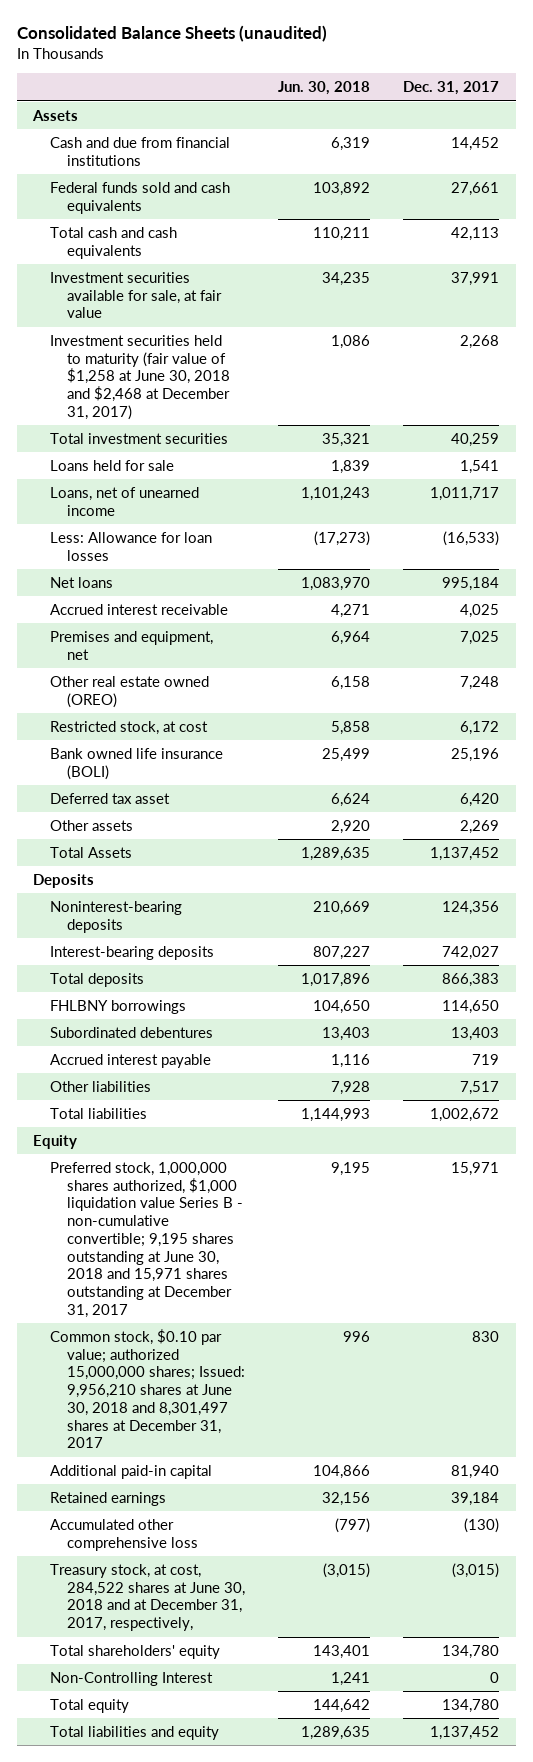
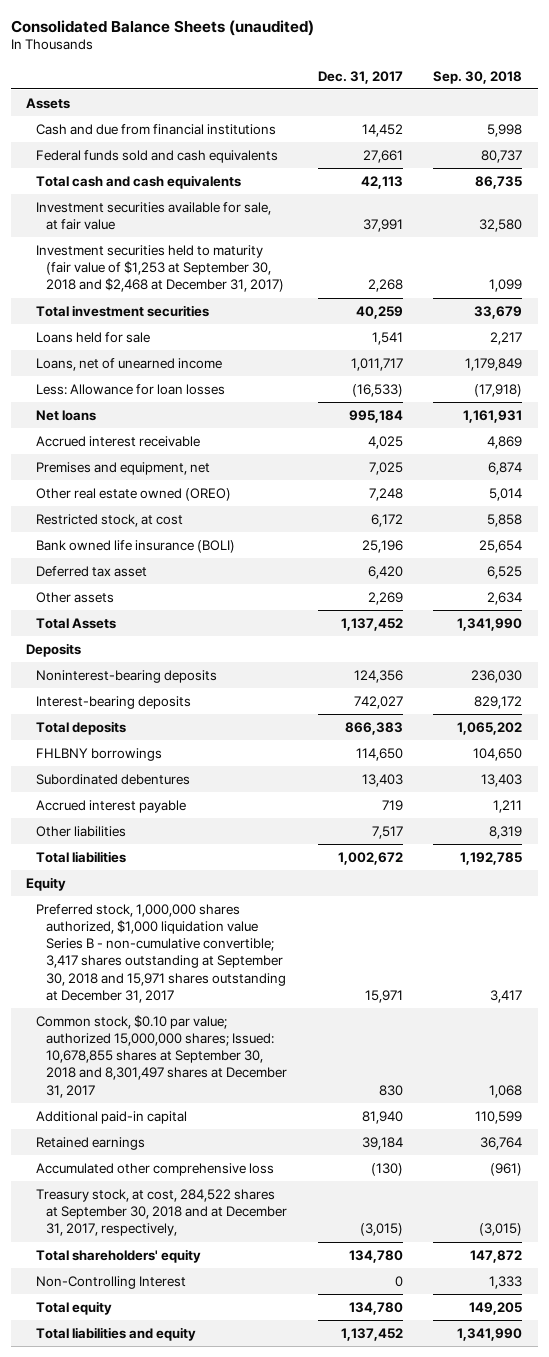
- | Jun. 30, 2018 | Dec. 31, 2017
+ | Dec. 31, 2017 | Sep. 30, 2018
- Investment securities held to maturity (fair value of $1,258 at June 30, 2018 and $2,468 at December 31, 2017) | 1,086 | 2,268
+ Investment securities held to maturity (fair value of $1,253 at September 30, 2018 and $2,468 at December 31, 2017) | 2,268 | 1,099
- Preferred stock, 1,000,000 shares authorized, $1,000 liquidation value Series B - non-cumulative convertible; 9,195 shares outstanding at June 30, 2018 and 15,971 shares outstanding at December 31, 2017 | 9,195 | 15,971
- Common stock, $0.10 par value; authorized 15,000,000 shares; Issued: 9,956,210 shares at June 30, 2018 and 8,301,497 shares at December 31, 2017 | 996 | 830
+ Preferred stock, 1,000,000 shares authorized, $1,000 liquidation value Series B - non-cumulative convertible; 3,417 shares outstanding at September 30, 2018 and 15,971 shares outstanding at December 31, 2017 | 15,971 | 3,417
+ Common stock, $0.10 par value; authorized 15,000,000 shares; Issued: 10,678,855 shares at September 30, 2018 and 8,301,497 shares at December 31, 2017 | 830 | 1,068
- Treasury stock, at cost, 284,522 shares at June 30, 2018 and at December 31, 2017, respectively, | (3,015) | (3,015)
+ Treasury stock, at cost, 284,522 shares at September 30, 2018 and at December 31, 2017, respectively, | (3,015) | (3,015)

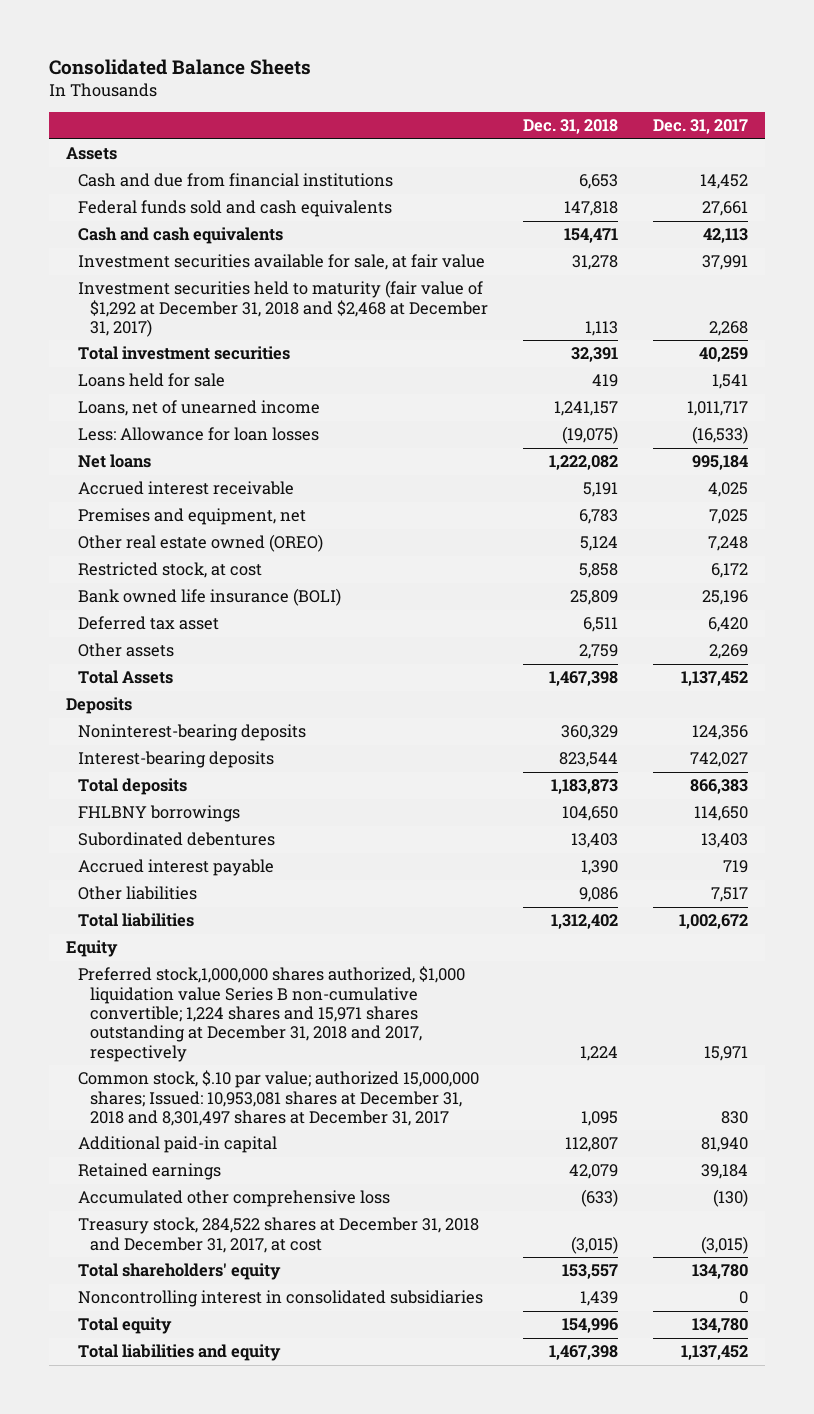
- Consolidated Balance Sheets (unaudited)
+ Consolidated Balance Sheets
- | Dec. 31, 2017 | Sep. 30, 2018
+ | Dec. 31, 2018 | Dec. 31, 2017
- Total cash and cash equivalents | 42,113 | 86,735
+ Cash and cash equivalents | 154,471 | 42,113
- Investment securities held to maturity (fair value of $1,253 at September 30, 2018 and $2,468 at December 31, 2017) | 2,268 | 1,099
+ Investment securities held to maturity (fair value of $1,292 at December 31, 2018 and $2,468 at December 31, 2017) | 1,113 | 2,268
- Preferred stock, 1,000,000 shares authorized, $1,000 liquidation value Series B - non-cumulative convertible; 3,417 shares outstanding at September 30, 2018 and 15,971 shares outstanding at December 31, 2017 | 15,971 | 3,417
- Common stock, $0.10 par value; authorized 15,000,000 shares; Issued: 10,678,855 shares at September 30, 2018 and 8,301,497 shares at December 31, 2017 | 830 | 1,068
+ Preferred stock,1,000,000 shares authorized, $1,000 liquidation value Series B non-cumulative convertible; 1,224 shares and 15,971 shares outstanding at December 31, 2018 and 2017, respectively | 1,224 | 15,971
+ Common stock, $.10 par value; authorized 15,000,000 shares; Issued: 10,953,081 shares at December 31, 2018 and 8,301,497 shares at December 31, 2017 | 1,095 | 830
- Treasury stock, at cost, 284,522 shares at September 30, 2018 and at December 31, 2017, respectively, | (3,015) | (3,015)
+ Treasury stock, 284,522 shares at December 31, 2018 and December 31, 2017, at cost | (3,015) | (3,015)
- Non-Controlling Interest | 0 | 1,333
+ Noncontrolling interest in consolidated subsidiaries | 1,439 | 0

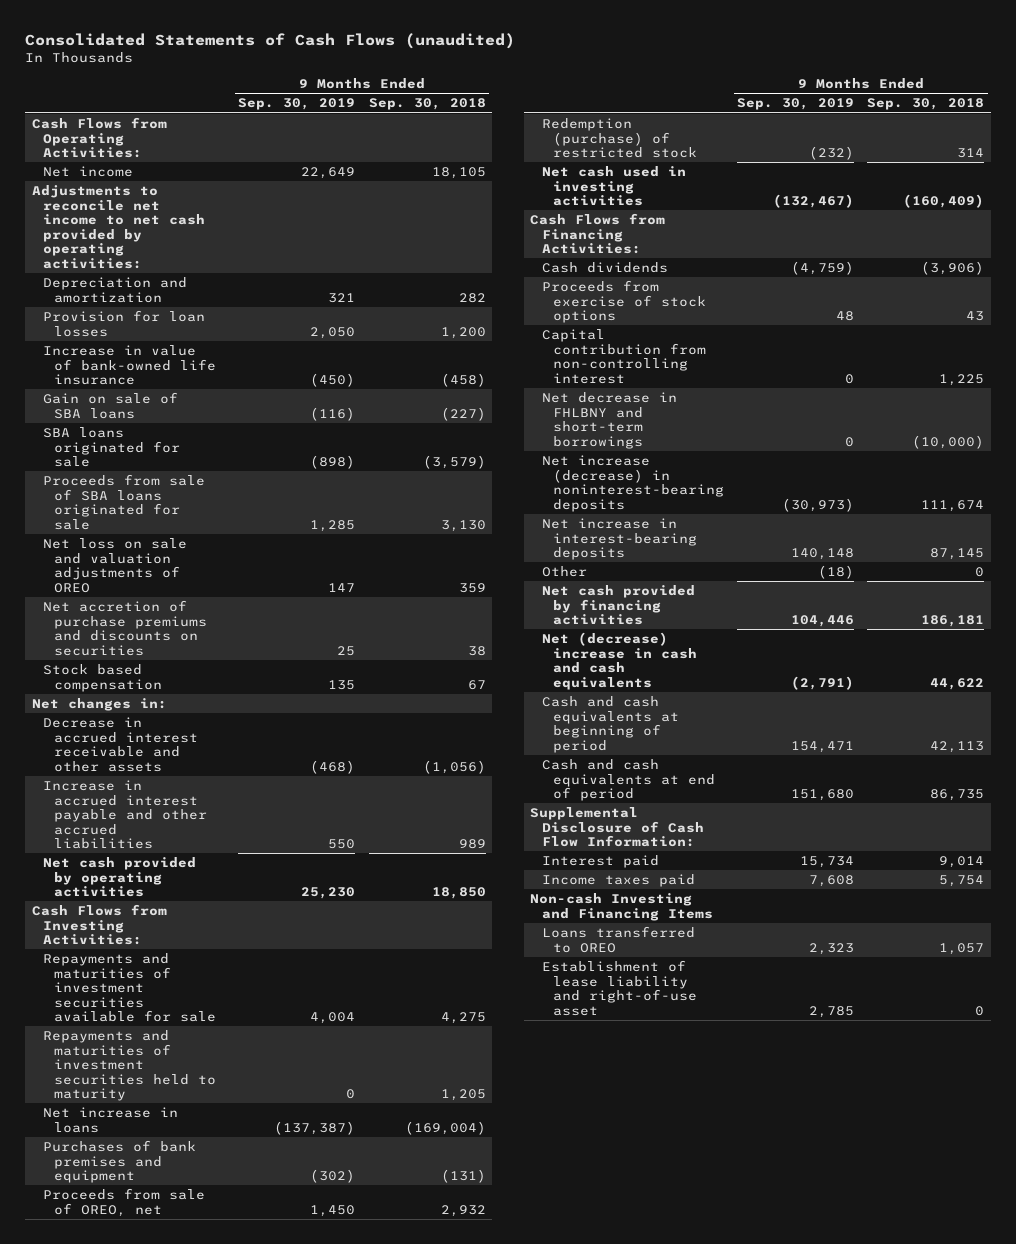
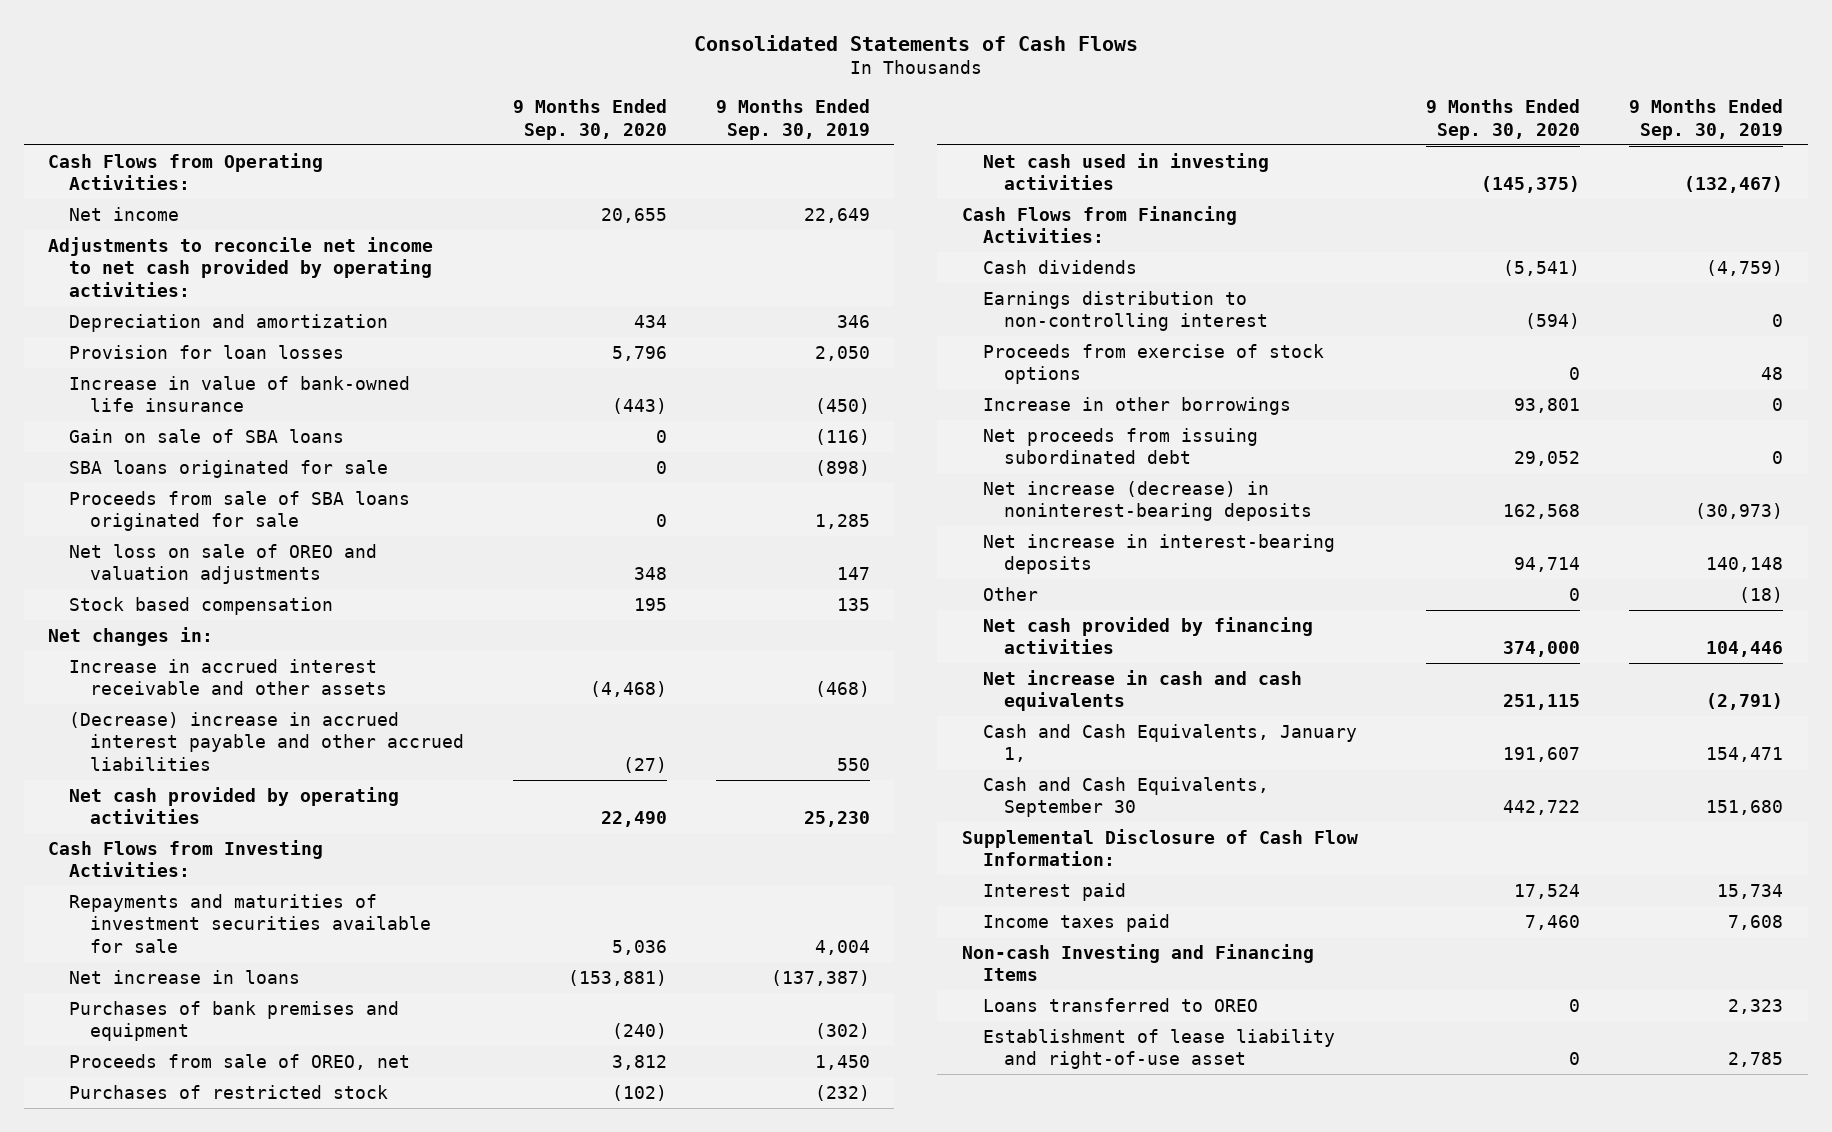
- Consolidated Statements of Cash Flows (unaudited)
+ Consolidated Statements of Cash Flows
- | 9 Months Ended Sep. 30, 2019 | 9 Months Ended Sep. 30, 2018
+ | 9 Months Ended Sep. 30, 2020 | 9 Months Ended Sep. 30, 2019
- Depreciation and amortization | 321 | 282
+ Depreciation and amortization | 434 | 346
- Net loss on sale and valuation adjustments of OREO | 147 | 359
- Net accretion of purchase premiums and discounts on securities | 25 | 38
+ Net loss on sale of OREO and valuation adjustments | 348 | 147
- Decrease in accrued interest receivable and other assets | (468) | (1,056)
- Increase in accrued interest payable and other accrued liabilities | 550 | 989
+ Increase in accrued interest receivable and other assets | (4,468) | (468)
+ (Decrease) increase in accrued interest payable and other accrued liabilities | (27) | 550
- Repayments and maturities of investment securities held to maturity | 0 | 1,205
- Redemption (purchase) of restricted stock | (232) | 314
+ Purchases of restricted stock | (102) | (232)
+ Earnings distribution to non-controlling interest | (594) | 0
- Capital contribution from non-controlling interest | 0 | 1,225
- Net decrease in FHLBNY and short-term borrowings | 0 | (10,000)
+ Increase in other borrowings | 93,801 | 0
+ Net proceeds from issuing subordinated debt | 29,052 | 0
- Net (decrease) increase in cash and cash equivalents | (2,791) | 44,622
- Cash and cash equivalents at beginning of period | 154,471 | 42,113
- Cash and cash equivalents at end of period | 151,680 | 86,735
+ Net increase in cash and cash equivalents | 251,115 | (2,791)
+ Cash and Cash Equivalents, January 1, | 191,607 | 154,471
+ Cash and Cash Equivalents, September 30 | 442,722 | 151,680

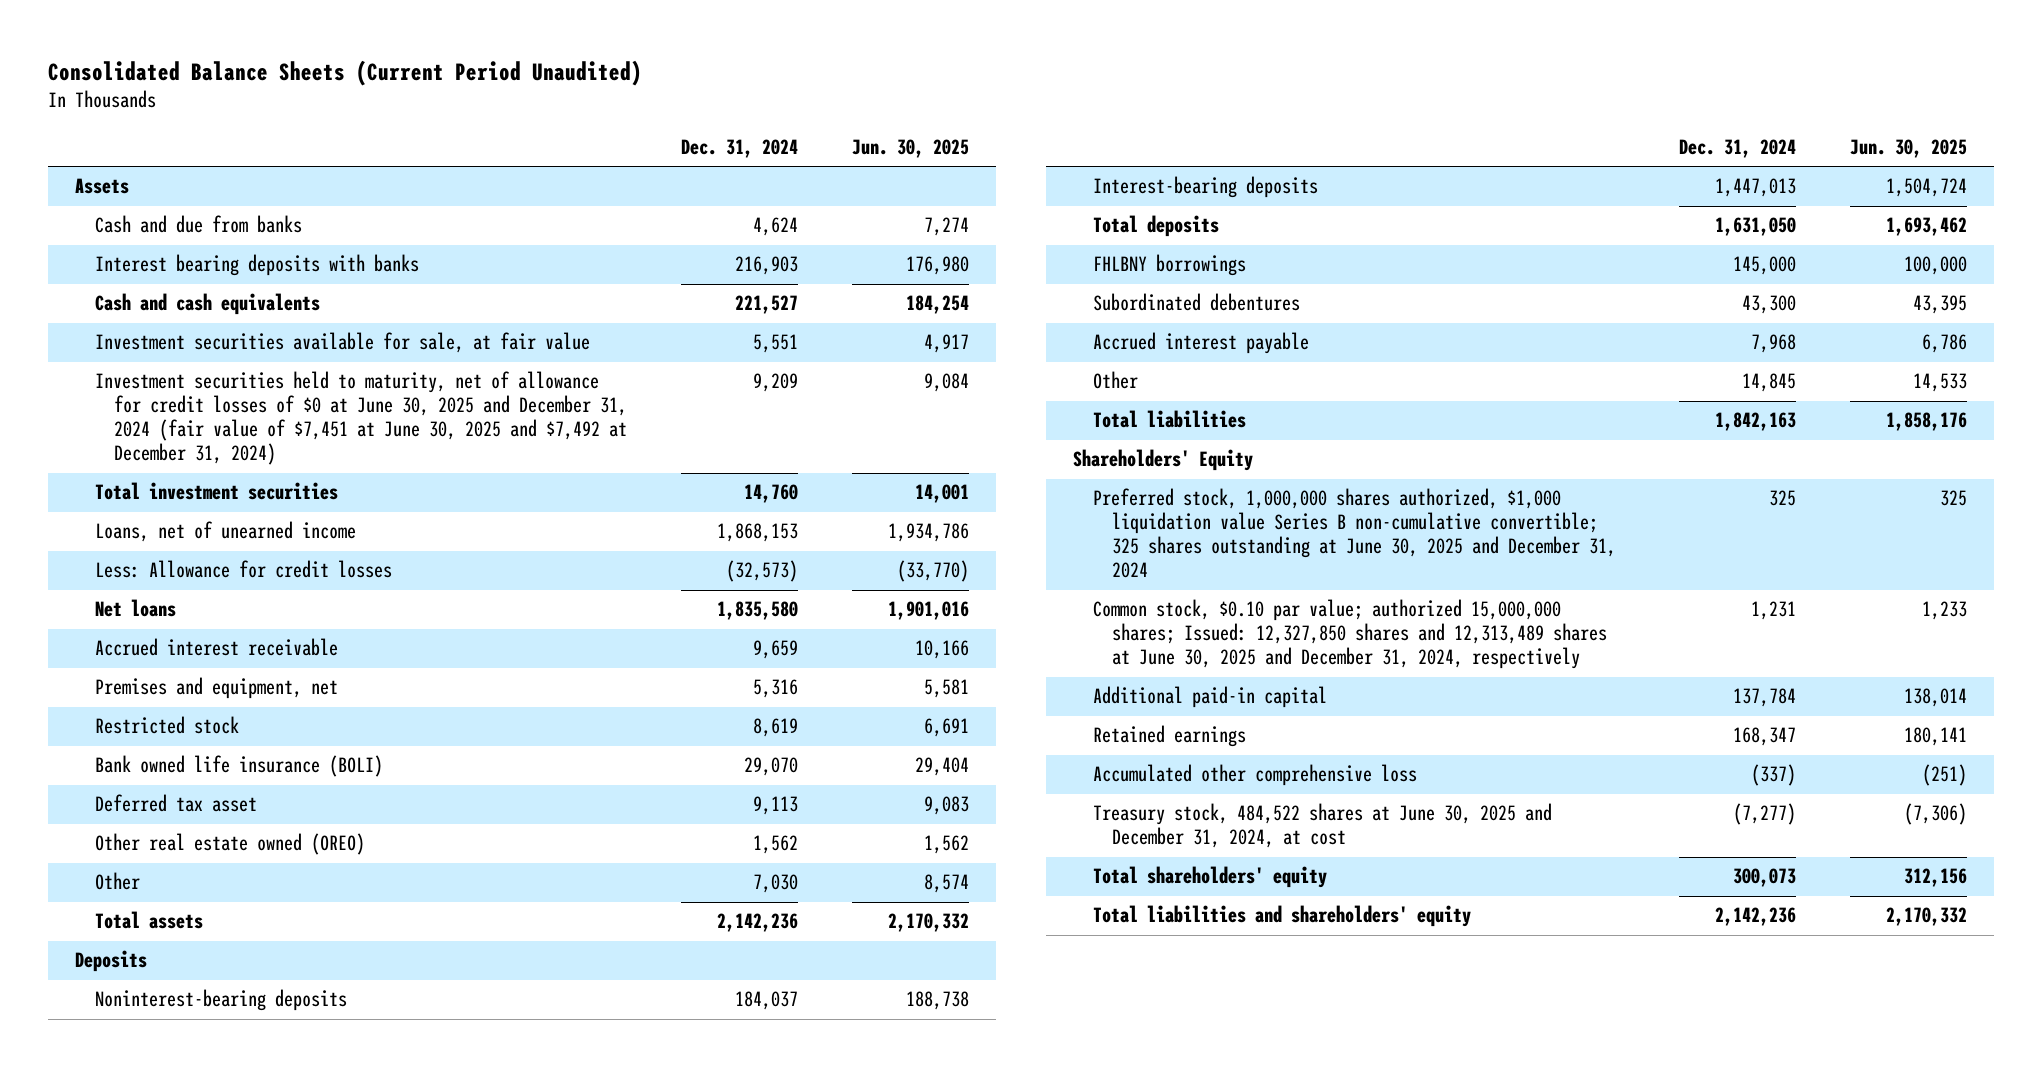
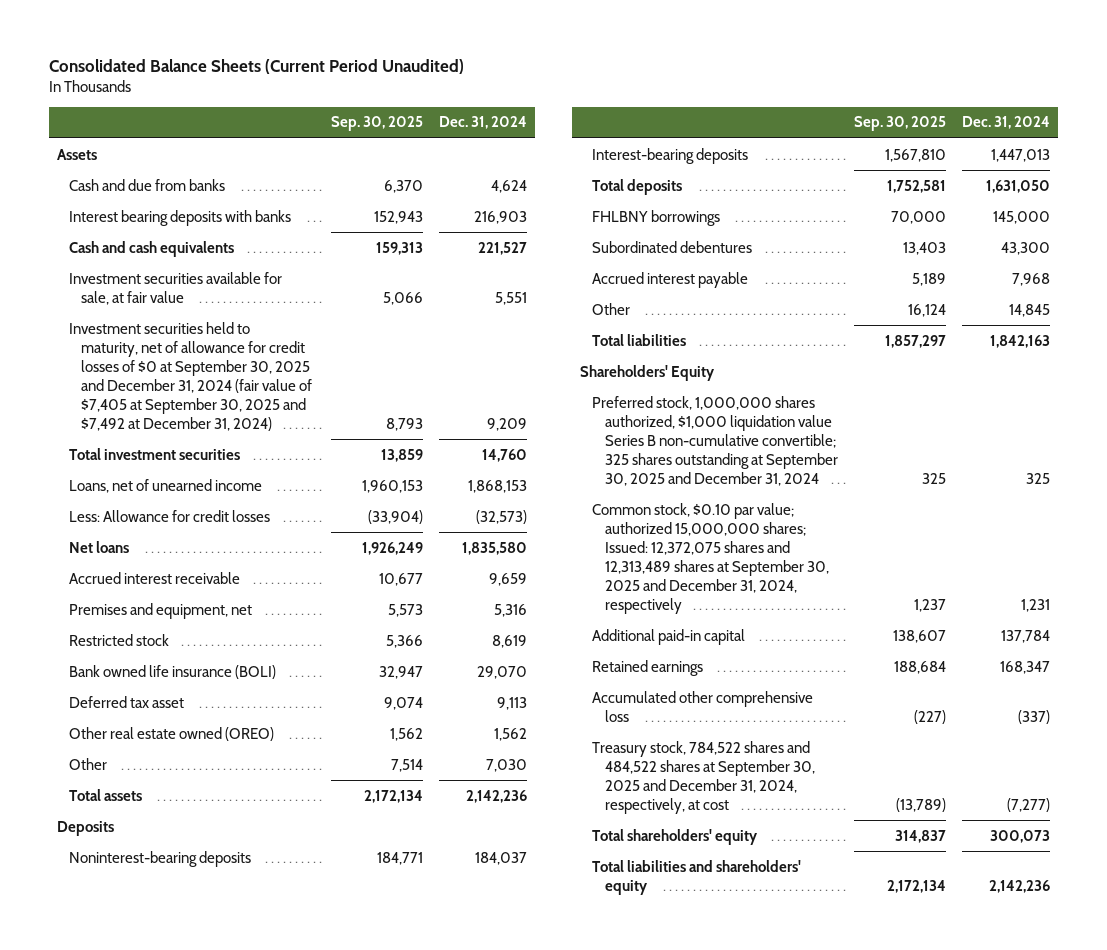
- | Dec. 31, 2024 | Jun. 30, 2025
+ | Sep. 30, 2025 | Dec. 31, 2024
- Investment securities held to maturity, net of allowance for credit losses of $0 at June 30, 2025 and December 31, 2024 (fair value of $7,451 at June 30, 2025 and $7,492 at December 31, 2024) | 9,209 | 9,084
+ Investment securities held to maturity, net of allowance for credit losses of $0 at September 30, 2025 and December 31, 2024 (fair value of $7,405 at September 30, 2025 and $7,492 at December 31, 2024) | 8,793 | 9,209
- Preferred stock, 1,000,000 shares authorized, $1,000 liquidation value Series B non-cumulative convertible; 325 shares outstanding at June 30, 2025 and December 31, 2024 | 325 | 325
- Common stock, $0.10 par value; authorized 15,000,000 shares; Issued: 12,327,850 shares and 12,313,489 shares at June 30, 2025 and December 31, 2024, respectively | 1,231 | 1,233
+ Preferred stock, 1,000,000 shares authorized, $1,000 liquidation value Series B non-cumulative convertible; 325 shares outstanding at September 30, 2025 and December 31, 2024 | 325 | 325
+ Common stock, $0.10 par value; authorized 15,000,000 shares; Issued: 12,372,075 shares and 12,313,489 shares at September 30, 2025 and December 31, 2024, respectively | 1,237 | 1,231
- Treasury stock, 484,522 shares at June 30, 2025 and December 31, 2024, at cost | (7,277) | (7,306)
+ Treasury stock, 784,522 shares and 484,522 shares at September 30, 2025 and December 31, 2024, respectively, at cost | (13,789) | (7,277)

